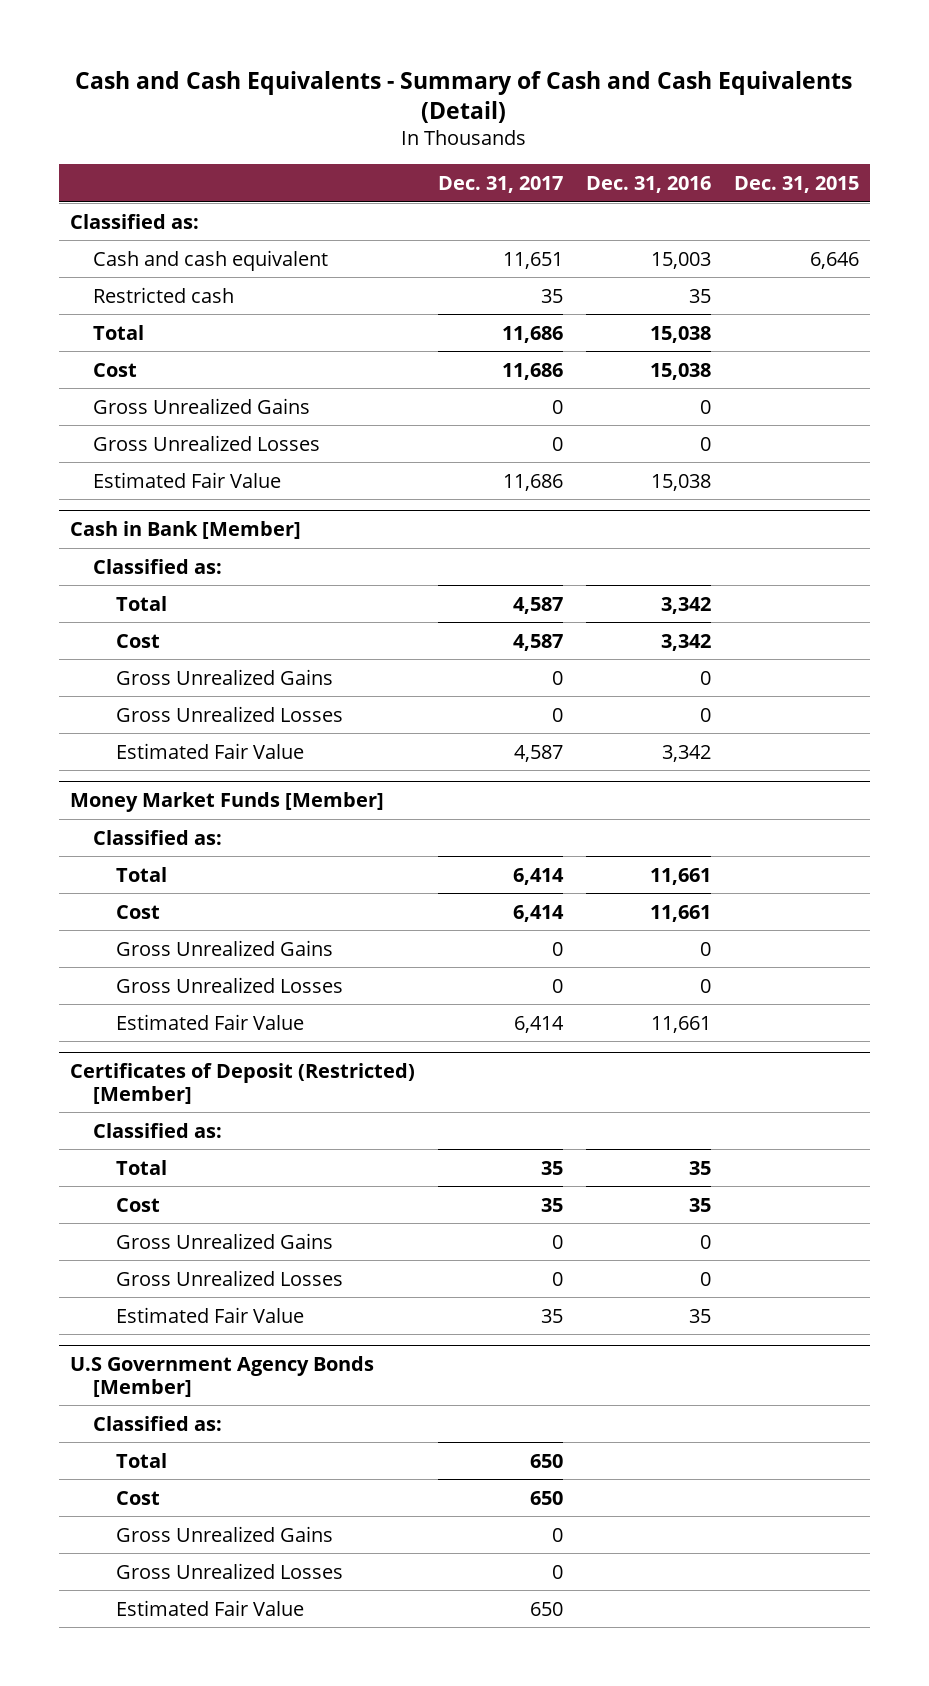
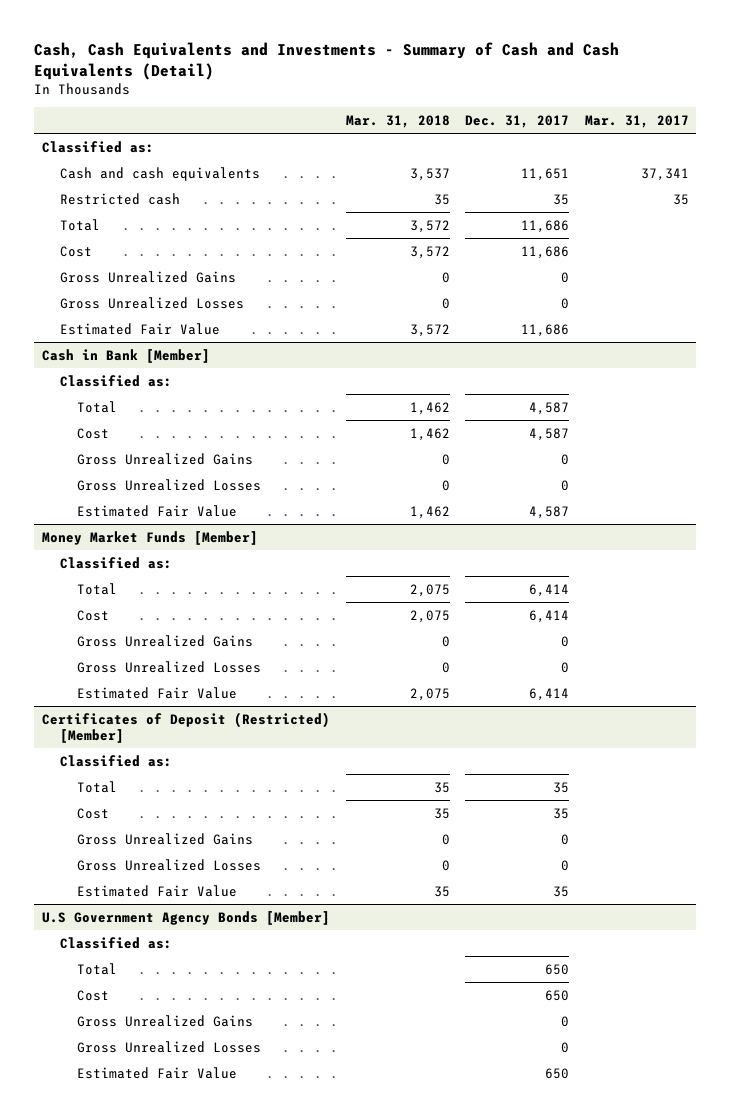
- Cash and Cash Equivalents - Summary of Cash and Cash Equivalents (Detail)
+ Cash, Cash Equivalents and Investments - Summary of Cash and Cash Equivalents (Detail)
- | Dec. 31, 2017 | Dec. 31, 2016 | Dec. 31, 2015
+ | Mar. 31, 2018 | Dec. 31, 2017 | Mar. 31, 2017
- Cash and cash equivalent | 11,651 | 15,003 | 6,646
+ Cash and cash equivalents | 3,537 | 11,651 | 37,341

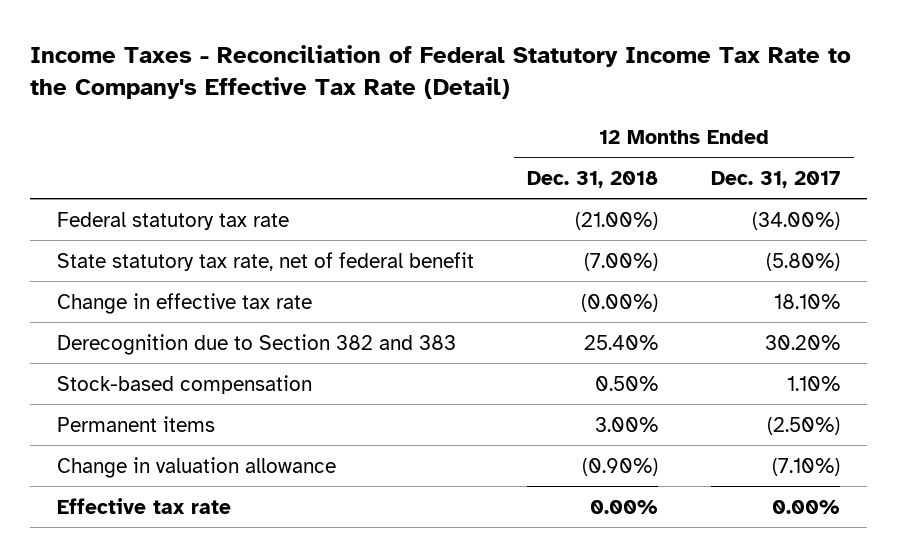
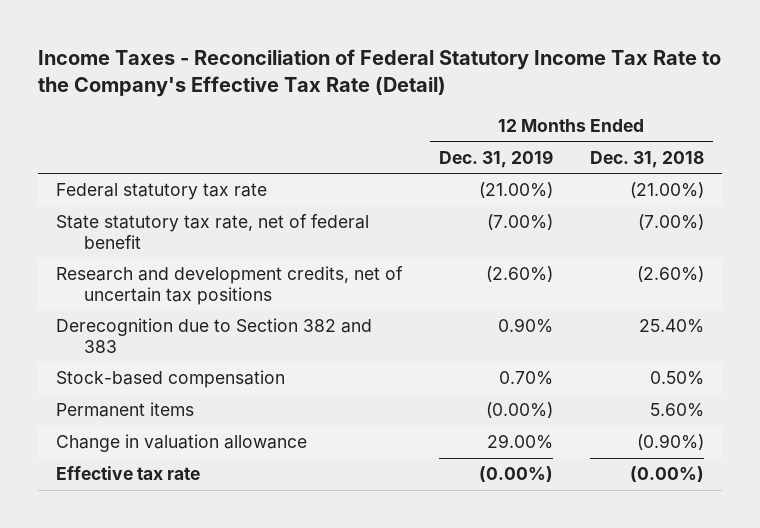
- | 12 Months Ended Dec. 31, 2018 | 12 Months Ended Dec. 31, 2017
+ | 12 Months Ended Dec. 31, 2019 | 12 Months Ended Dec. 31, 2018
- Change in effective tax rate | (0.00%) | 18.10%
+ Research and development credits, net of uncertain tax positions | (2.60%) | (2.60%)
- Permanent items | 3.00% | (2.50%)
+ Permanent items | (0.00%) | 5.60%
- Effective tax rate | 0.00% | 0.00%
+ Effective tax rate | (0.00%) | (0.00%)

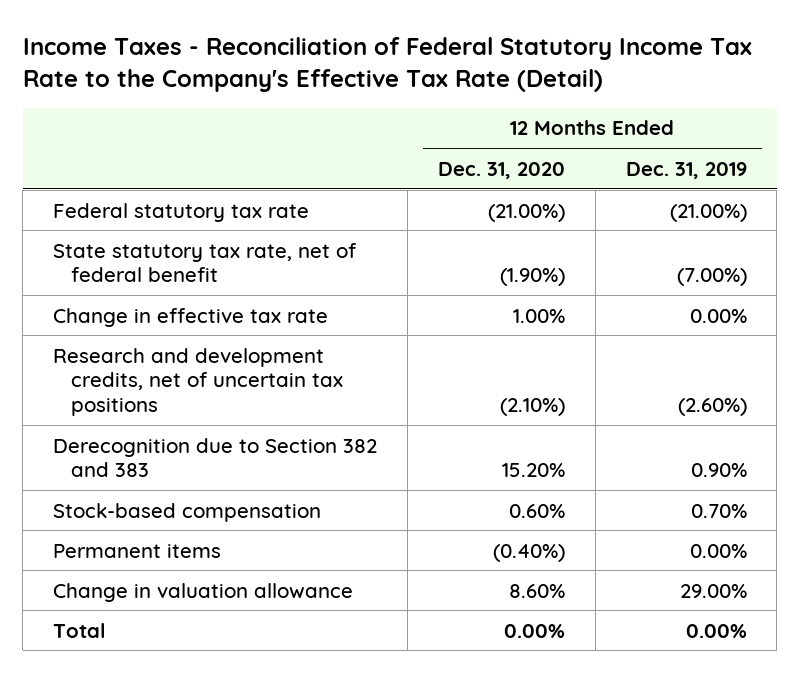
- | 12 Months Ended Dec. 31, 2019 | 12 Months Ended Dec. 31, 2018
+ | 12 Months Ended Dec. 31, 2020 | 12 Months Ended Dec. 31, 2019
+ Change in effective tax rate | 1.00% | 0.00%
- Permanent items | (0.00%) | 5.60%
+ Permanent items | (0.40%) | 0.00%
- Effective tax rate | (0.00%) | (0.00%)
+ Total | 0.00% | 0.00%

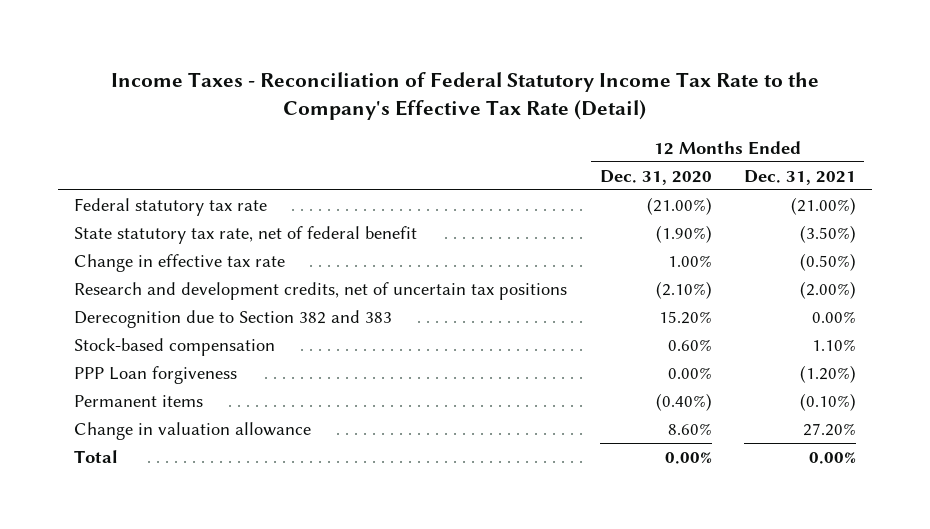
- | 12 Months Ended Dec. 31, 2020 | 12 Months Ended Dec. 31, 2019
+ | 12 Months Ended Dec. 31, 2020 | 12 Months Ended Dec. 31, 2021
+ PPP Loan forgiveness | 0.00% | (1.20%)

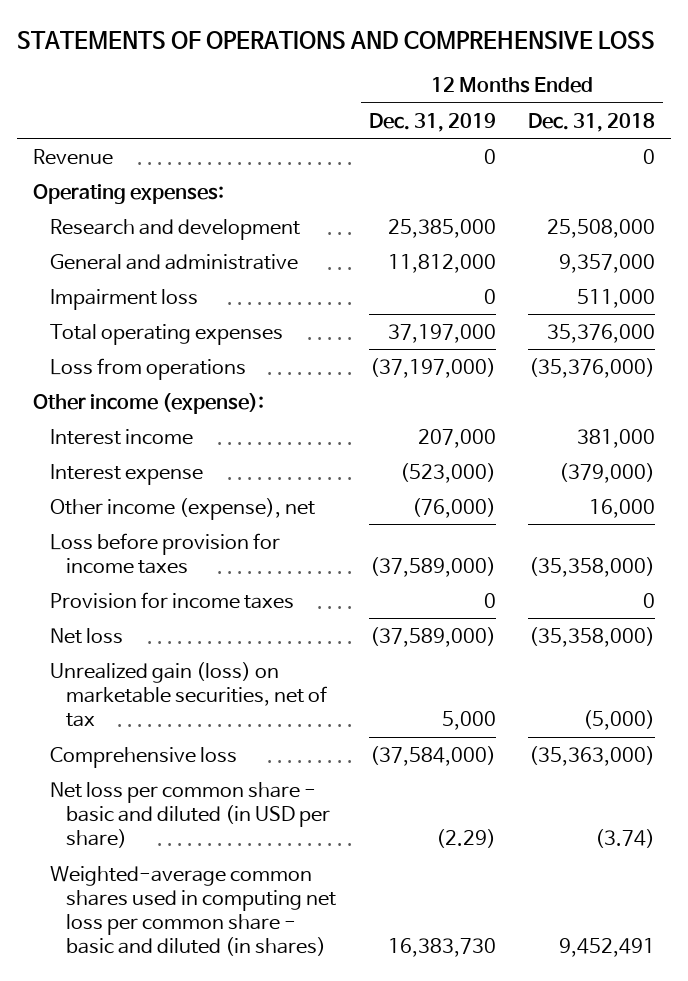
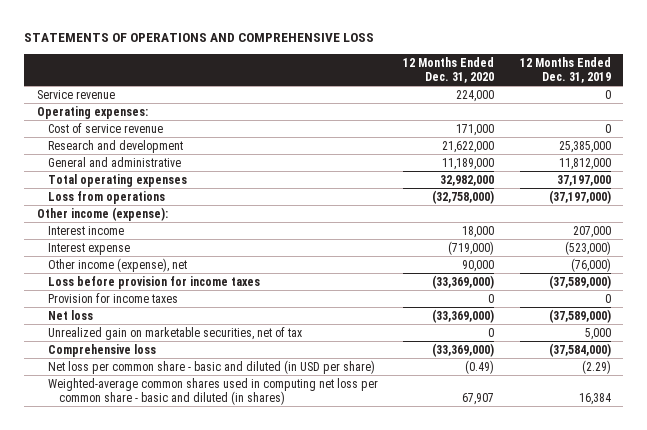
- | 12 Months Ended Dec. 31, 2019 | 12 Months Ended Dec. 31, 2018
+ | 12 Months Ended Dec. 31, 2020 | 12 Months Ended Dec. 31, 2019
- Revenue | 0 | 0
+ Service revenue | 224,000 | 0
+ Cost of service revenue | 171,000 | 0
- Impairment loss | 0 | 511,000
- Unrealized gain (loss) on marketable securities, net of tax | 5,000 | (5,000)
+ Unrealized gain on marketable securities, net of tax | 0 | 5,000
- Weighted-average common shares used in computing net loss per common share - basic and diluted (in shares) | 16,383,730 | 9,452,491
+ Weighted-average common shares used in computing net loss per common share - basic and diluted (in shares) | 67,907 | 16,384

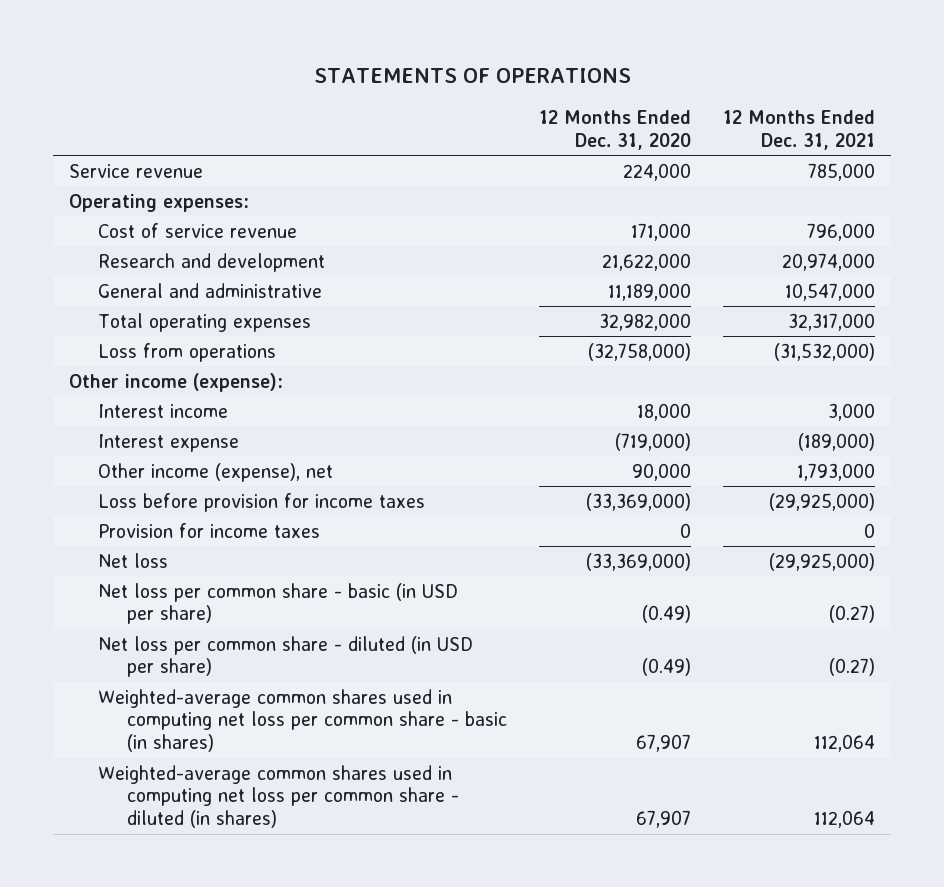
- STATEMENTS OF OPERATIONS AND COMPREHENSIVE LOSS
+ STATEMENTS OF OPERATIONS
- | 12 Months Ended Dec. 31, 2020 | 12 Months Ended Dec. 31, 2019
+ | 12 Months Ended Dec. 31, 2020 | 12 Months Ended Dec. 31, 2021
- Unrealized gain on marketable securities, net of tax | 0 | 5,000
- Comprehensive loss | (33,369,000) | (37,584,000)
- Net loss per common share - basic and diluted (in USD per share) | (0.49) | (2.29)
- Weighted-average common shares used in computing net loss per common share - basic and diluted (in shares) | 67,907 | 16,384
+ Net loss per common share - basic (in USD per share) | (0.49) | (0.27)
+ Net loss per common share - diluted (in USD per share) | (0.49) | (0.27)
+ Weighted-average common shares used in computing net loss per common share - basic (in shares) | 67,907 | 112,064
+ Weighted-average common shares used in computing net loss per common share - diluted (in shares) | 67,907 | 112,064

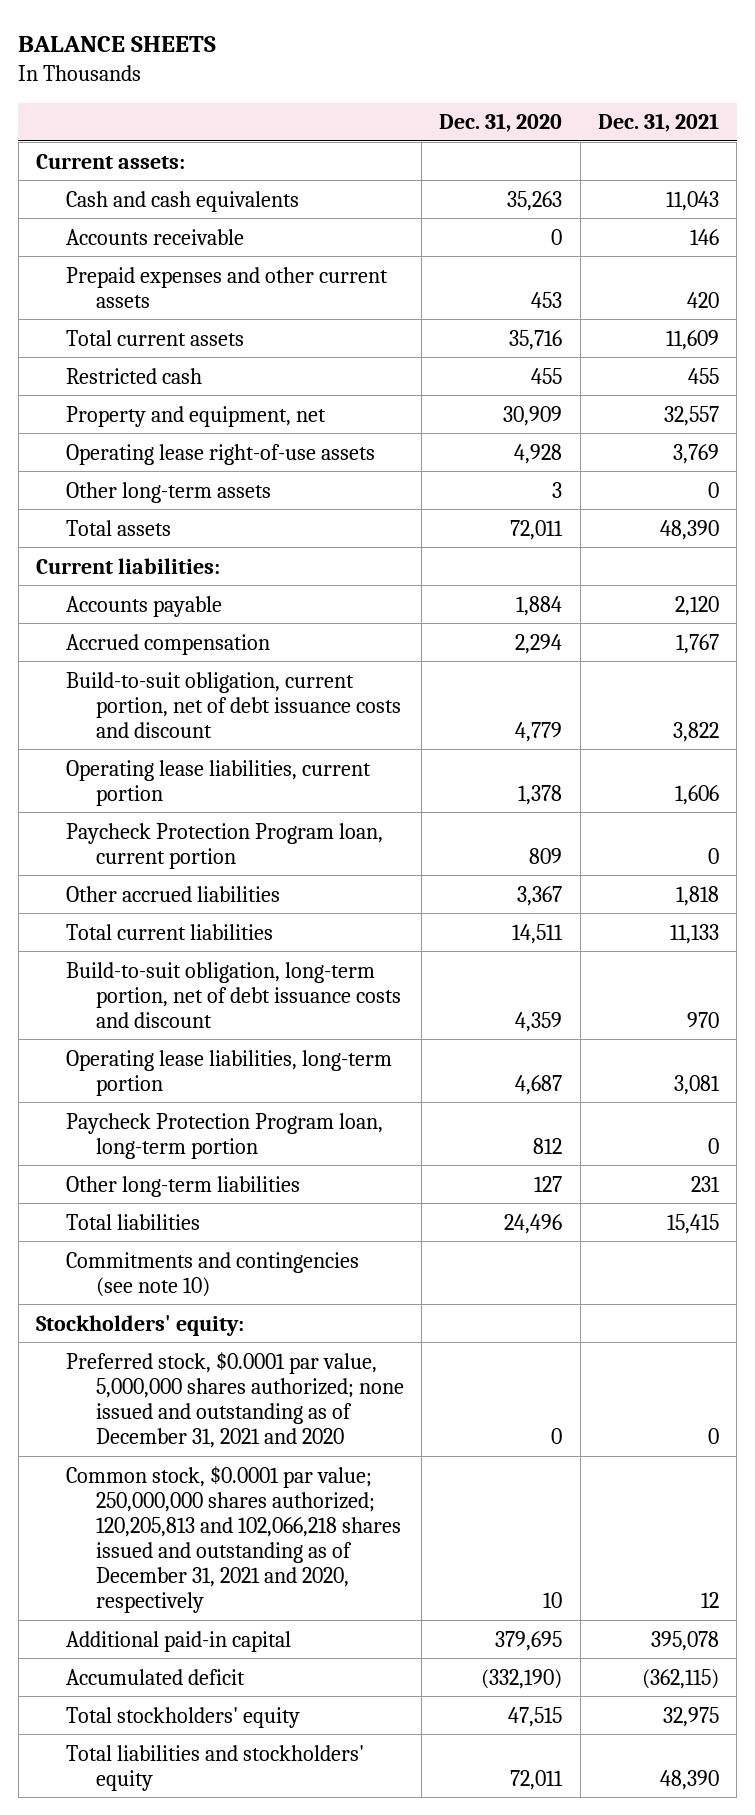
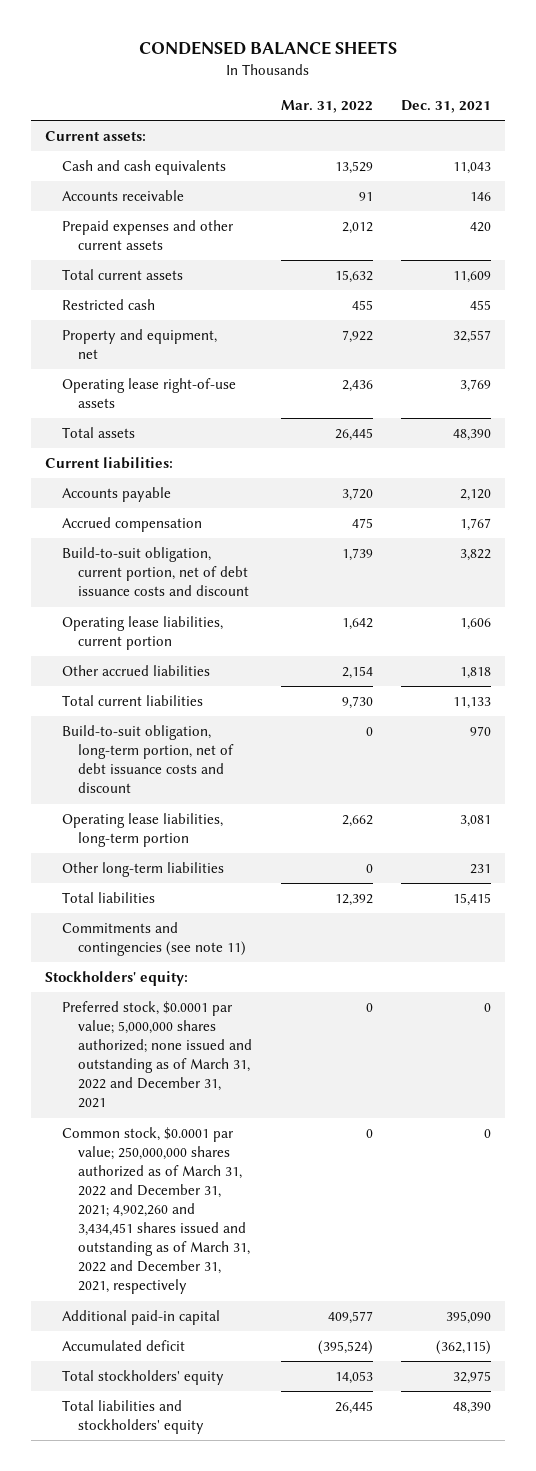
- BALANCE SHEETS
+ CONDENSED BALANCE SHEETS
- | Dec. 31, 2020 | Dec. 31, 2021
+ | Mar. 31, 2022 | Dec. 31, 2021
- Other long-term assets | 3 | 0
- Paycheck Protection Program loan, current portion | 809 | 0
- Paycheck Protection Program loan, long-term portion | 812 | 0
- Commitments and contingencies (see note 10)
+ Commitments and contingencies (see note 11)
- Preferred stock, $0.0001 par value, 5,000,000 shares authorized; none issued and outstanding as of December 31, 2021 and 2020 | 0 | 0
- Common stock, $0.0001 par value; 250,000,000 shares authorized; 120,205,813 and 102,066,218 shares issued and outstanding as of December 31, 2021 and 2020, respectively | 10 | 12
- Additional paid-in capital | 379,695 | 395,078
+ Preferred stock, $0.0001 par value; 5,000,000 shares authorized; none issued and outstanding as of March 31, 2022 and December 31, 2021 | 0 | 0
+ Common stock, $0.0001 par value; 250,000,000 shares authorized as of March 31, 2022 and December 31, 2021; 4,902,260 and 3,434,451 shares issued and outstanding as of March 31, 2022 and December 31, 2021, respectively | 0 | 0
+ Additional paid-in capital | 409,577 | 395,090

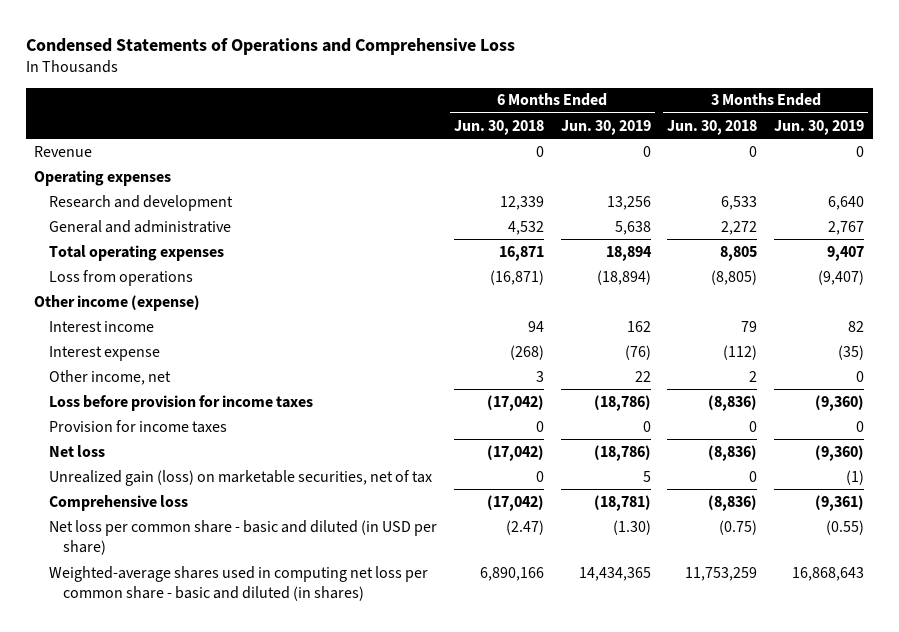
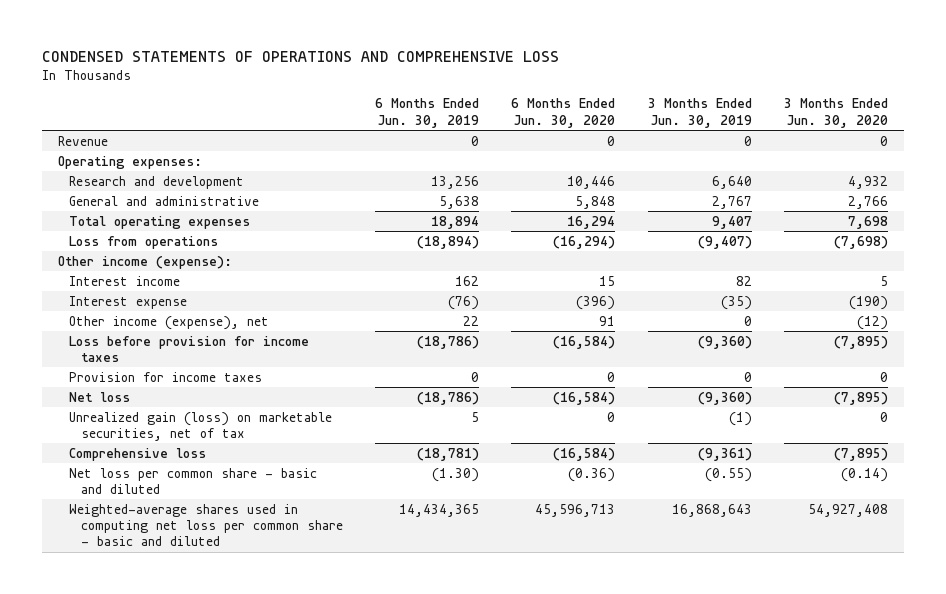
- Condensed Statements of Operations and Comprehensive Loss
+ CONDENSED STATEMENTS OF OPERATIONS AND COMPREHENSIVE LOSS
- | 6 Months Ended Jun. 30, 2018 | 6 Months Ended Jun. 30, 2019 | 3 Months Ended Jun. 30, 2018 | 3 Months Ended Jun. 30, 2019
+ | 6 Months Ended Jun. 30, 2019 | 6 Months Ended Jun. 30, 2020 | 3 Months Ended Jun. 30, 2019 | 3 Months Ended Jun. 30, 2020
- Operating expenses
+ Operating expenses:
- Other income (expense)
+ Other income (expense):
- Other income, net | 3 | 22 | 2 | 0
+ Other income (expense), net | 22 | 91 | 0 | (12)
- Net loss per common share - basic and diluted (in USD per share) | (2.47) | (1.30) | (0.75) | (0.55)
- Weighted-average shares used in computing net loss per common share - basic and diluted (in shares) | 6,890,166 | 14,434,365 | 11,753,259 | 16,868,643
+ Net loss per common share - basic and diluted | (1.30) | (0.36) | (0.55) | (0.14)
+ Weighted-average shares used in computing net loss per common share - basic and diluted | 14,434,365 | 45,596,713 | 16,868,643 | 54,927,408

